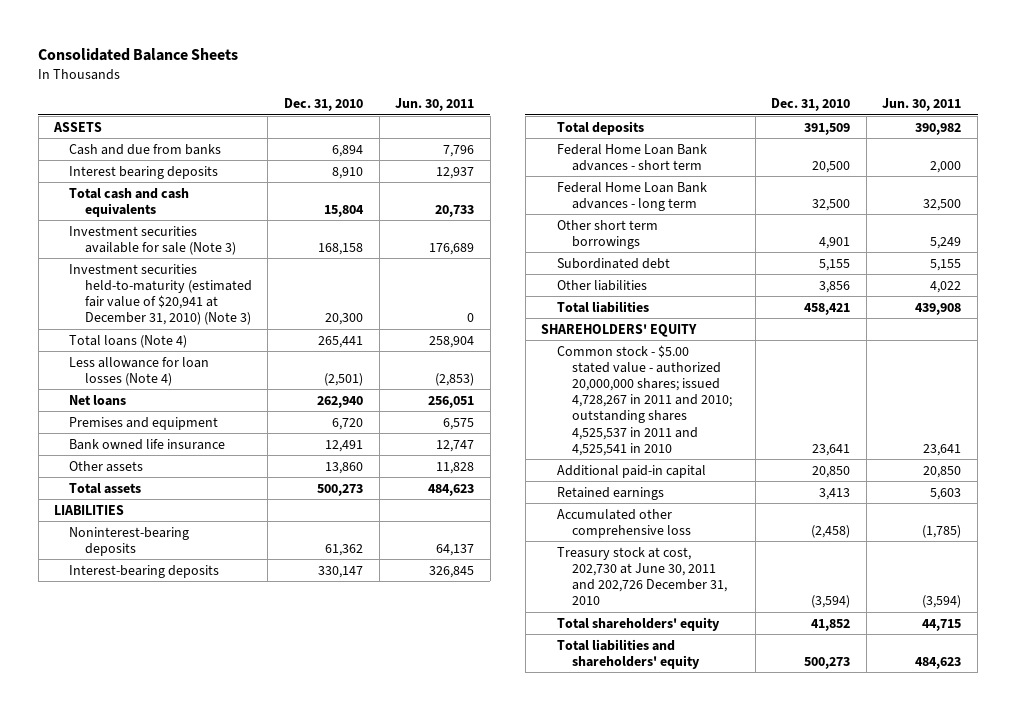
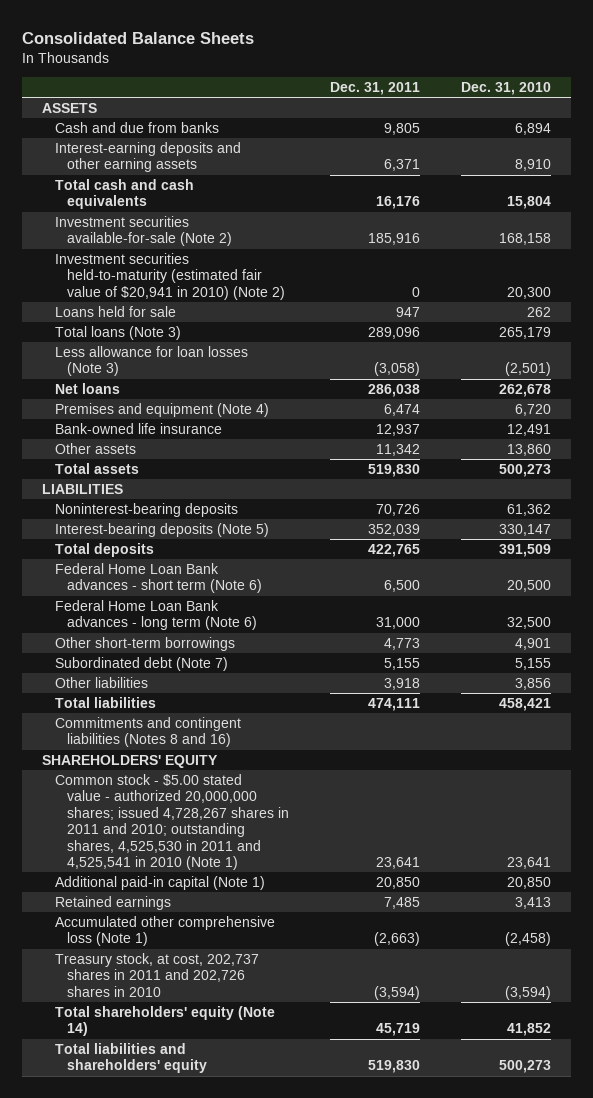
- | Dec. 31, 2010 | Jun. 30, 2011
+ | Dec. 31, 2011 | Dec. 31, 2010
- Interest bearing deposits | 8,910 | 12,937
+ Interest-earning deposits and other earning assets | 6,371 | 8,910
- Investment securities available for sale (Note 3) | 168,158 | 176,689
- Investment securities held-to-maturity (estimated fair value of $20,941 at December 31, 2010) (Note 3) | 20,300 | 0
- Total loans (Note 4) | 265,441 | 258,904
- Less allowance for loan losses (Note 4) | (2,501) | (2,853)
- Net loans | 262,940 | 256,051
- Premises and equipment | 6,720 | 6,575
- Bank owned life insurance | 12,491 | 12,747
+ Investment securities available-for-sale (Note 2) | 185,916 | 168,158
+ Investment securities held-to-maturity (estimated fair value of $20,941 in 2010) (Note 2) | 0 | 20,300
+ Loans held for sale | 947 | 262
+ Total loans (Note 3) | 289,096 | 265,179
+ Less allowance for loan losses (Note 3) | (3,058) | (2,501)
+ Net loans | 286,038 | 262,678
+ Premises and equipment (Note 4) | 6,474 | 6,720
+ Bank-owned life insurance | 12,937 | 12,491
- Interest-bearing deposits | 330,147 | 326,845
+ Interest-bearing deposits (Note 5) | 352,039 | 330,147
- Federal Home Loan Bank advances - short term | 20,500 | 2,000
- Federal Home Loan Bank advances - long term | 32,500 | 32,500
- Other short term borrowings | 4,901 | 5,249
- Subordinated debt | 5,155 | 5,155
+ Federal Home Loan Bank advances - short term (Note 6) | 6,500 | 20,500
+ Federal Home Loan Bank advances - long term (Note 6) | 31,000 | 32,500
+ Other short-term borrowings | 4,773 | 4,901
+ Subordinated debt (Note 7) | 5,155 | 5,155
+ Commitments and contingent liabilities (Notes 8 and 16)
- Common stock - $5.00 stated value - authorized 20,000,000 shares; issued 4,728,267 in 2011 and 2010; outstanding shares 4,525,537 in 2011 and 4,525,541 in 2010 | 23,641 | 23,641
- Additional paid-in capital | 20,850 | 20,850
+ Common stock - $5.00 stated value - authorized 20,000,000 shares; issued 4,728,267 shares in 2011 and 2010; outstanding shares, 4,525,530 in 2011 and 4,525,541 in 2010 (Note 1) | 23,641 | 23,641
+ Additional paid-in capital (Note 1) | 20,850 | 20,850
- Accumulated other comprehensive loss | (2,458) | (1,785)
- Treasury stock at cost, 202,730 at June 30, 2011 and 202,726 December 31, 2010 | (3,594) | (3,594)
- Total shareholders' equity | 41,852 | 44,715
+ Accumulated other comprehensive loss (Note 1) | (2,663) | (2,458)
+ Treasury stock, at cost, 202,737 shares in 2011 and 202,726 shares in 2010 | (3,594) | (3,594)
+ Total shareholders' equity (Note 14) | 45,719 | 41,852

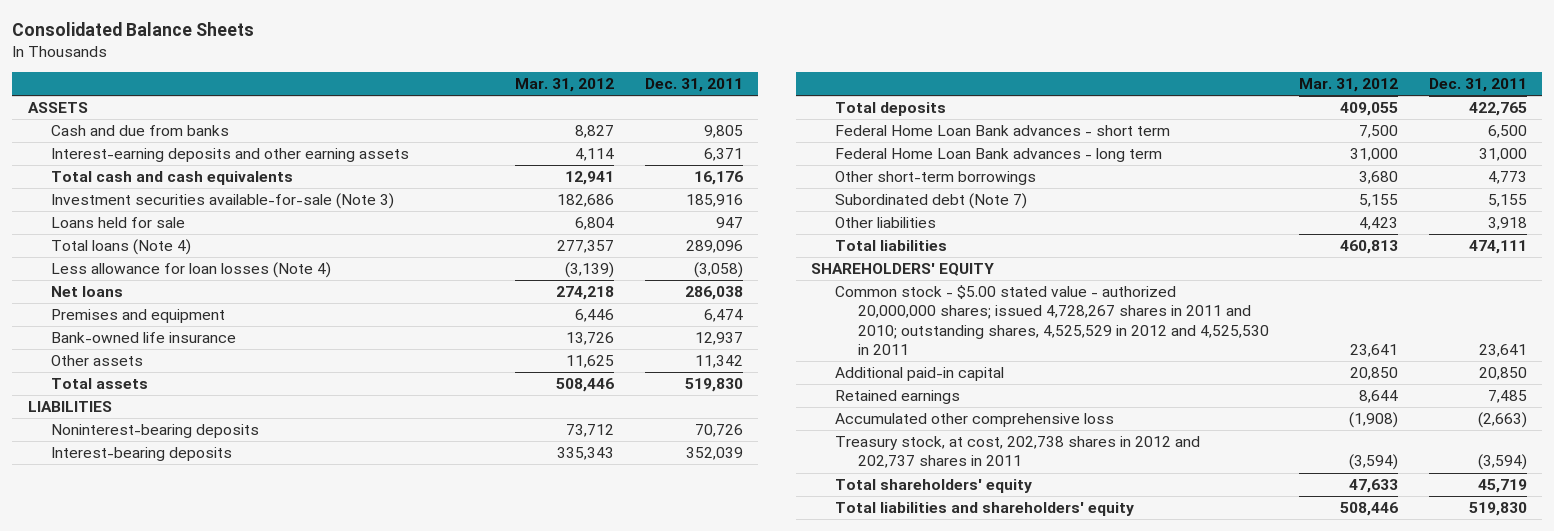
- | Dec. 31, 2011 | Dec. 31, 2010
+ | Mar. 31, 2012 | Dec. 31, 2011
- Investment securities available-for-sale (Note 2) | 185,916 | 168,158
- Investment securities held-to-maturity (estimated fair value of $20,941 in 2010) (Note 2) | 0 | 20,300
+ Investment securities available-for-sale (Note 3) | 182,686 | 185,916
- Total loans (Note 3) | 289,096 | 265,179
- Less allowance for loan losses (Note 3) | (3,058) | (2,501)
+ Total loans (Note 4) | 277,357 | 289,096
+ Less allowance for loan losses (Note 4) | (3,139) | (3,058)
- Premises and equipment (Note 4) | 6,474 | 6,720
+ Premises and equipment | 6,446 | 6,474
- Interest-bearing deposits (Note 5) | 352,039 | 330,147
+ Interest-bearing deposits | 335,343 | 352,039
- Federal Home Loan Bank advances - short term (Note 6) | 6,500 | 20,500
- Federal Home Loan Bank advances - long term (Note 6) | 31,000 | 32,500
+ Federal Home Loan Bank advances - short term | 7,500 | 6,500
+ Federal Home Loan Bank advances - long term | 31,000 | 31,000
- Commitments and contingent liabilities (Notes 8 and 16)
- Common stock - $5.00 stated value - authorized 20,000,000 shares; issued 4,728,267 shares in 2011 and 2010; outstanding shares, 4,525,530 in 2011 and 4,525,541 in 2010 (Note 1) | 23,641 | 23,641
- Additional paid-in capital (Note 1) | 20,850 | 20,850
+ Common stock - $5.00 stated value - authorized 20,000,000 shares; issued 4,728,267 shares in 2011 and 2010; outstanding shares, 4,525,529 in 2012 and 4,525,530 in 2011 | 23,641 | 23,641
+ Additional paid-in capital | 20,850 | 20,850
- Accumulated other comprehensive loss (Note 1) | (2,663) | (2,458)
- Treasury stock, at cost, 202,737 shares in 2011 and 202,726 shares in 2010 | (3,594) | (3,594)
- Total shareholders' equity (Note 14) | 45,719 | 41,852
+ Accumulated other comprehensive loss | (1,908) | (2,663)
+ Treasury stock, at cost, 202,738 shares in 2012 and 202,737 shares in 2011 | (3,594) | (3,594)
+ Total shareholders' equity | 47,633 | 45,719

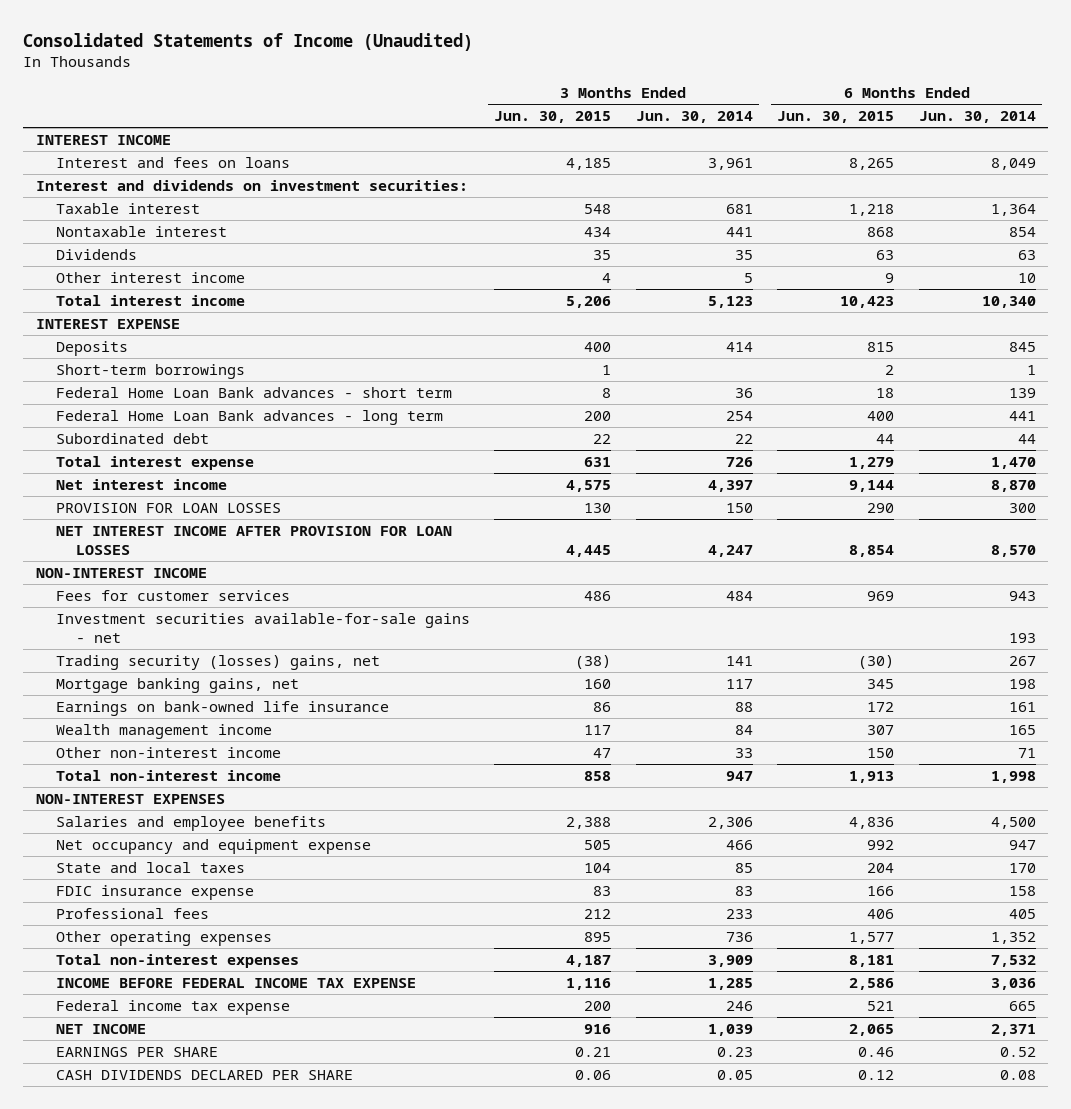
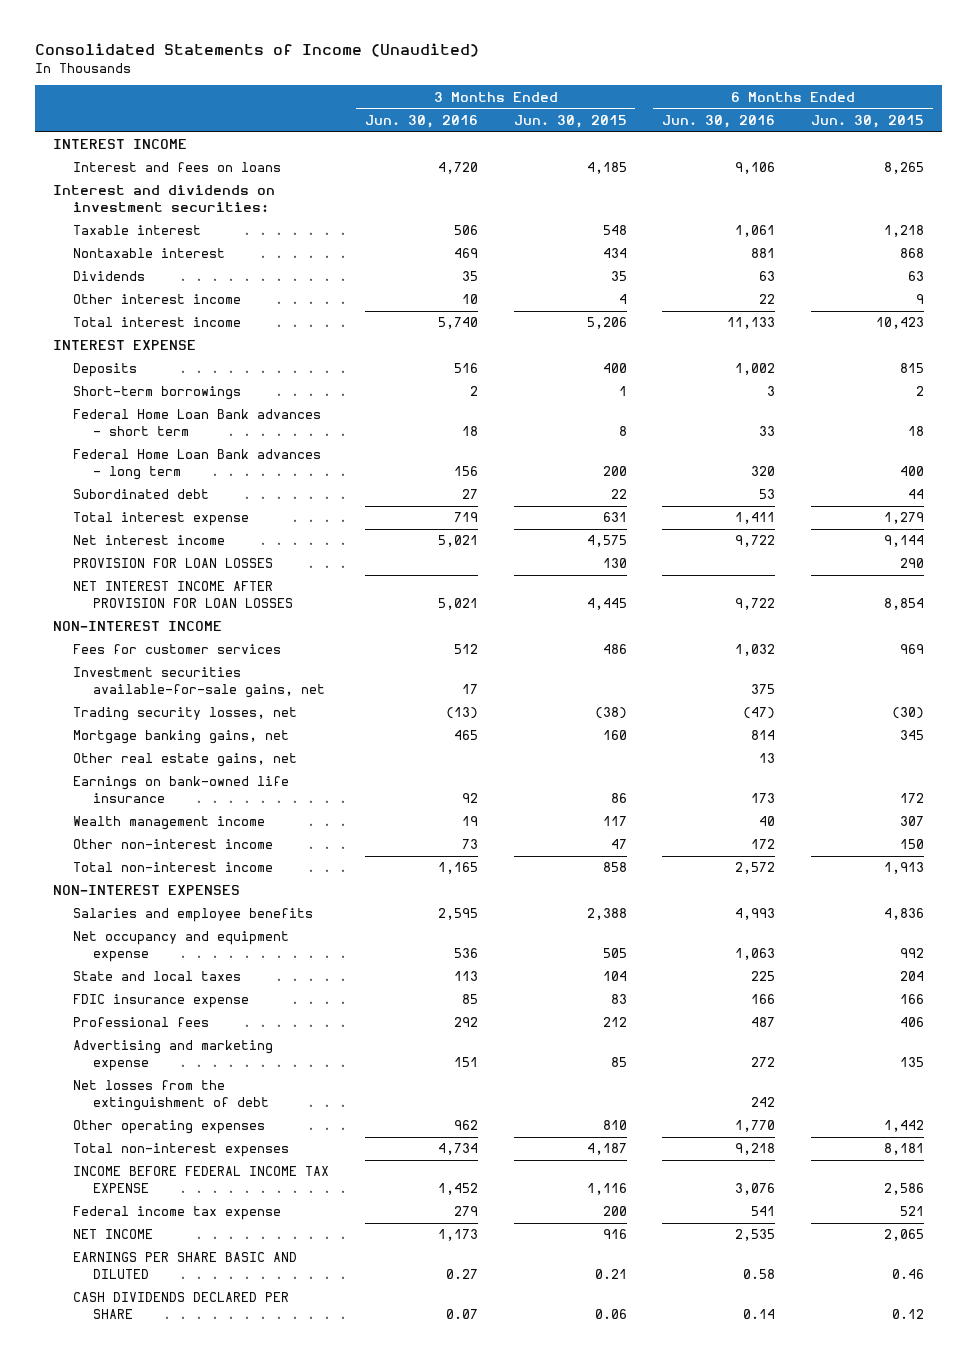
- | 3 Months Ended Jun. 30, 2015 | 3 Months Ended Jun. 30, 2014 | 6 Months Ended Jun. 30, 2015 | 6 Months Ended Jun. 30, 2014
+ | 3 Months Ended Jun. 30, 2016 | 3 Months Ended Jun. 30, 2015 | 6 Months Ended Jun. 30, 2016 | 6 Months Ended Jun. 30, 2015
- Investment securities available-for-sale gains - net | | | | 193
- Trading security (losses) gains, net | (38) | 141 | (30) | 267
+ Investment securities available-for-sale gains, net | 17 | | 375 |
+ Trading security losses, net | (13) | (38) | (47) | (30)
+ Other real estate gains, net | | | 13 |
- Other operating expenses | 895 | 736 | 1,577 | 1,352
+ Advertising and marketing expense | 151 | 85 | 272 | 135
+ Net losses from the extinguishment of debt | | | 242 |
+ Other operating expenses | 962 | 810 | 1,770 | 1,442
- EARNINGS PER SHARE | 0.21 | 0.23 | 0.46 | 0.52
+ EARNINGS PER SHARE BASIC AND DILUTED | 0.27 | 0.21 | 0.58 | 0.46

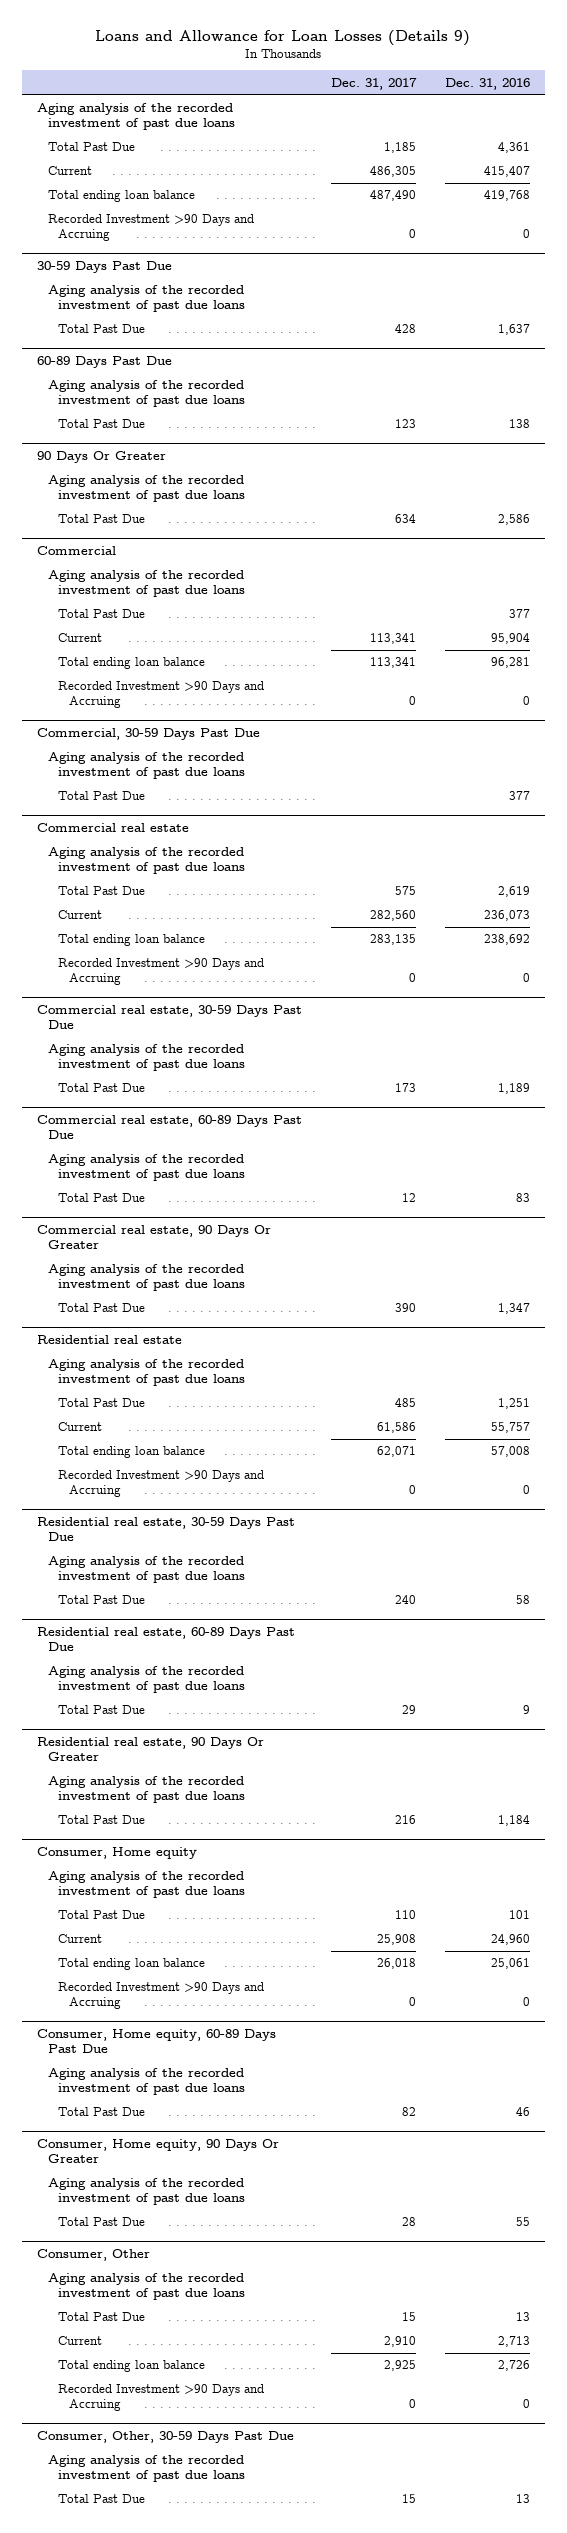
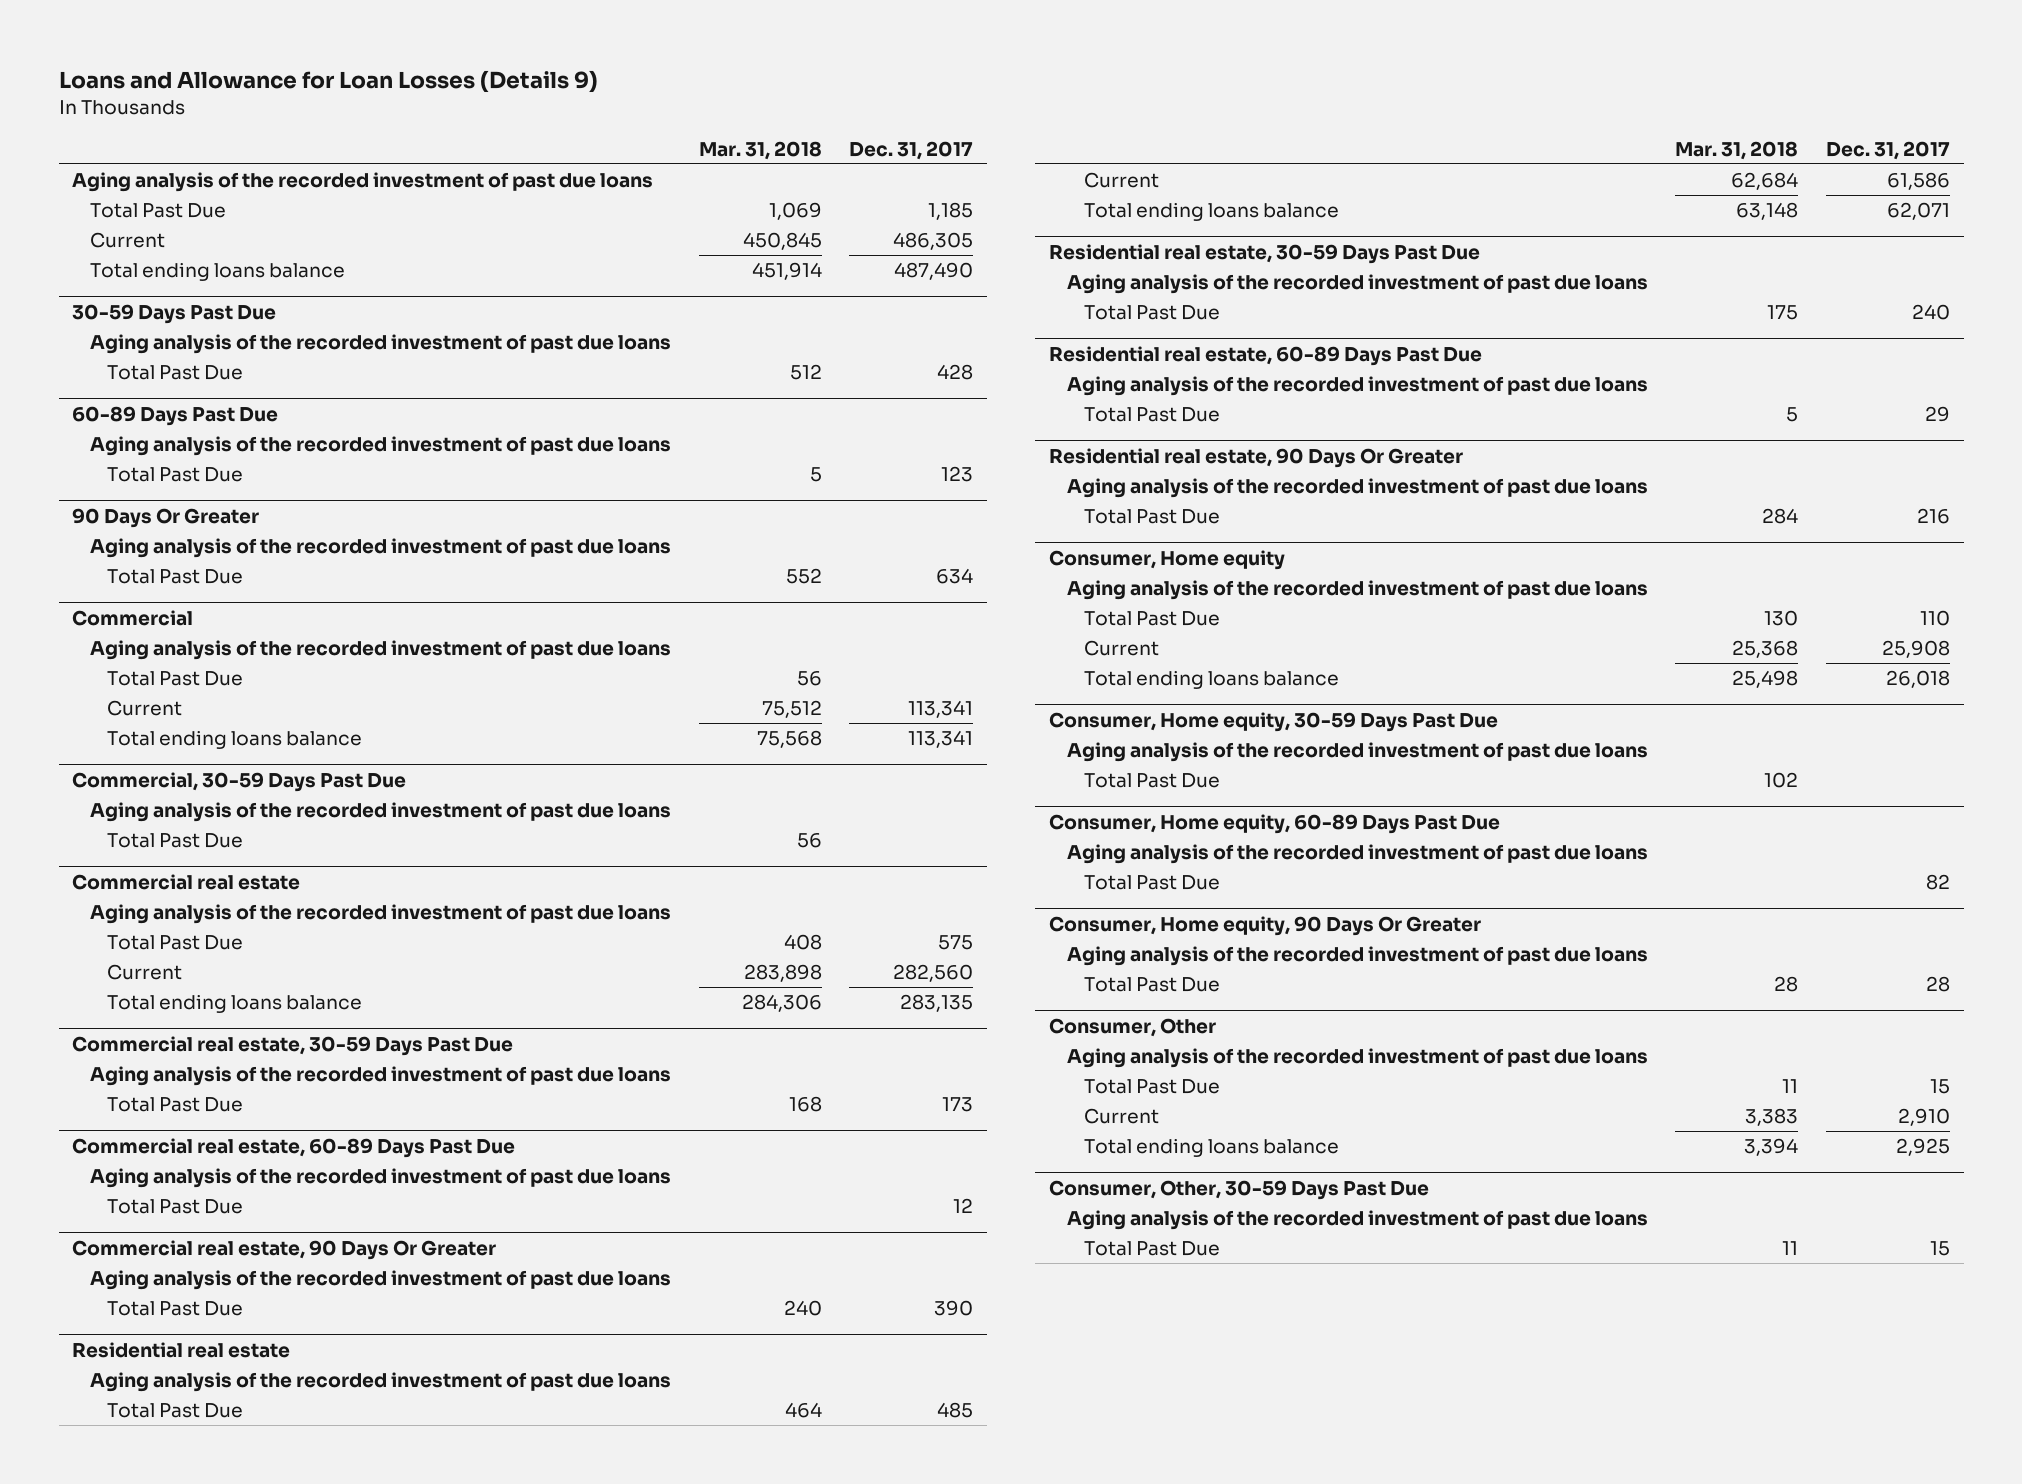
- | Dec. 31, 2017 | Dec. 31, 2016
+ | Mar. 31, 2018 | Dec. 31, 2017
- Total ending loan balance | 487,490 | 419,768
- Recorded Investment >90 Days and Accruing | 0 | 0
+ Total ending loans balance | 451,914 | 487,490
@ Commercial
- Total ending loan balance | 113,341 | 96,281
- Recorded Investment >90 Days and Accruing | 0 | 0
+ Total ending loans balance | 75,568 | 113,341
@ Commercial real estate
- Total ending loan balance | 283,135 | 238,692
- Recorded Investment >90 Days and Accruing | 0 | 0
+ Total ending loans balance | 284,306 | 283,135
@ Residential real estate
- Total ending loan balance | 62,071 | 57,008
- Recorded Investment >90 Days and Accruing | 0 | 0
+ Total ending loans balance | 63,148 | 62,071
@ Consumer, Home equity
- Total ending loan balance | 26,018 | 25,061
- Recorded Investment >90 Days and Accruing | 0 | 0
+ Total ending loans balance | 25,498 | 26,018
+ Consumer, Home equity, 30-59 Days Past Due
+ Aging analysis of the recorded investment of past due loans
+ Total Past Due | 102 |
@ Consumer, Other
- Total ending loan balance | 2,925 | 2,726
- Recorded Investment >90 Days and Accruing | 0 | 0
+ Total ending loans balance | 3,394 | 2,925

